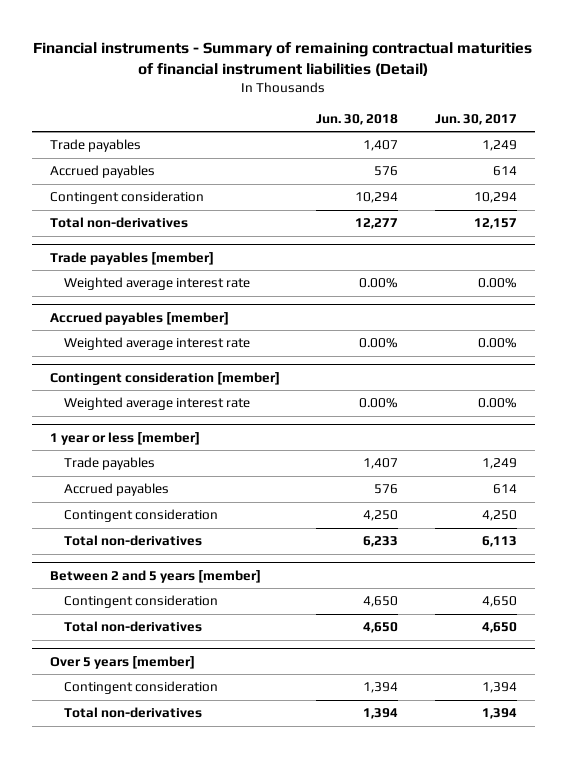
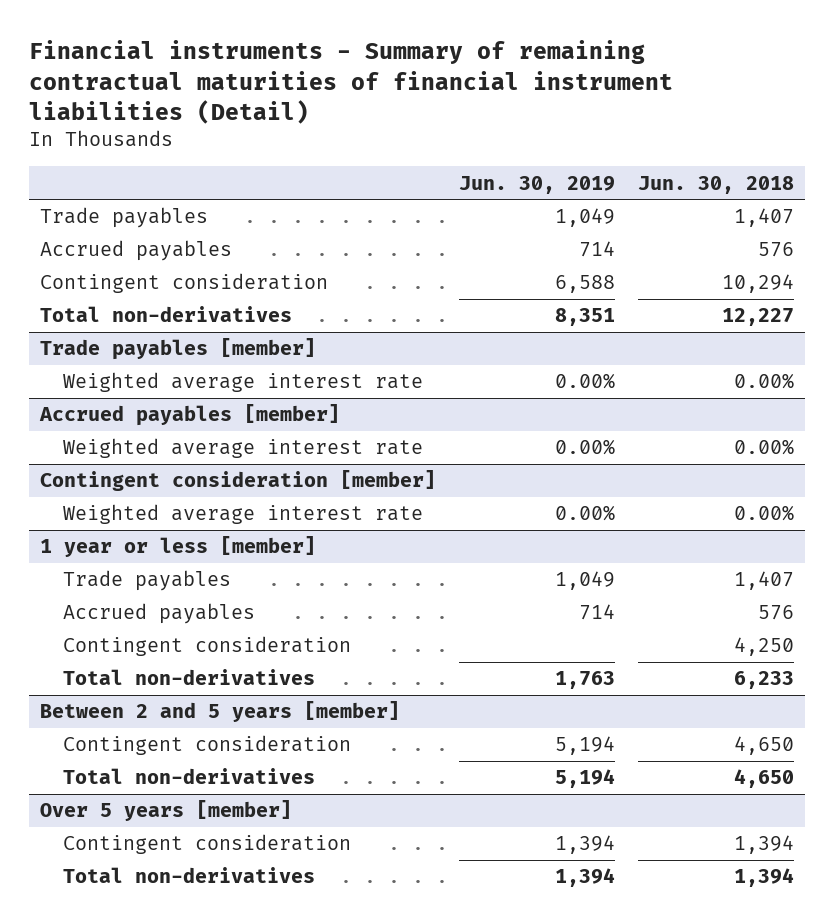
- | Jun. 30, 2018 | Jun. 30, 2017
+ | Jun. 30, 2019 | Jun. 30, 2018
- Total non-derivatives | 12,277 | 12,157
+ Total non-derivatives | 8,351 | 12,227

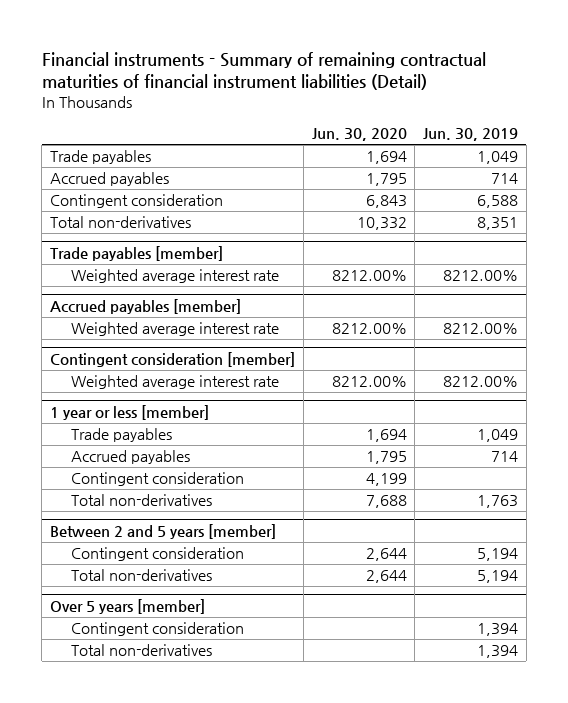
- | Jun. 30, 2019 | Jun. 30, 2018
+ | Jun. 30, 2020 | Jun. 30, 2019
@ Trade payables [member]
- Weighted average interest rate | 0.00% | 0.00%
+ Weighted average interest rate | 8212.00% | 8212.00%
@ Accrued payables [member]
- Weighted average interest rate | 0.00% | 0.00%
+ Weighted average interest rate | 8212.00% | 8212.00%
@ Contingent consideration [member]
- Weighted average interest rate | 0.00% | 0.00%
+ Weighted average interest rate | 8212.00% | 8212.00%

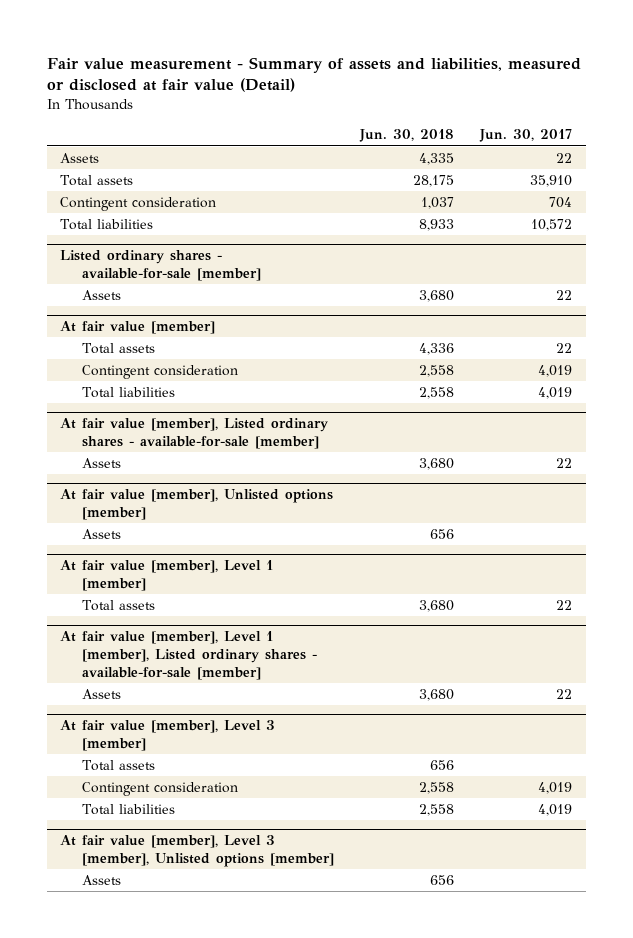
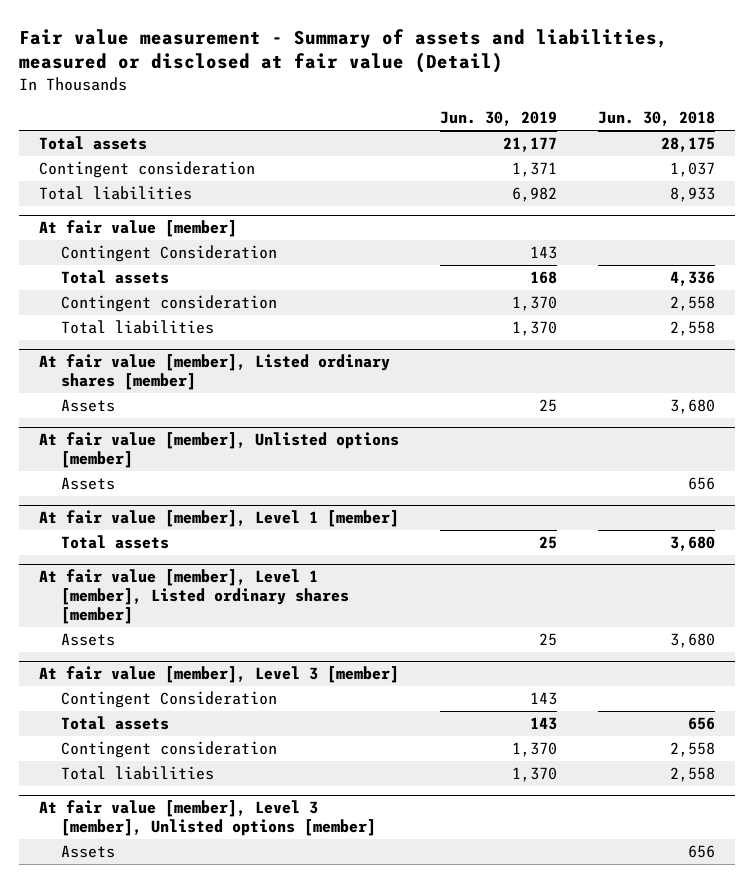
- | Jun. 30, 2018 | Jun. 30, 2017
+ | Jun. 30, 2019 | Jun. 30, 2018
- Assets | 4,335 | 22
- Listed ordinary shares - available-for-sale [member]
- Assets | 3,680 | 22
@ At fair value [member]
+ Contingent Consideration | 143 |
- At fair value [member], Listed ordinary shares - available-for-sale [member]
+ At fair value [member], Listed ordinary shares [member]
- At fair value [member], Level 1 [member], Listed ordinary shares - available-for-sale [member]
+ At fair value [member], Level 1 [member], Listed ordinary shares [member]
@ At fair value [member], Level 3 [member]
+ Contingent Consideration | 143 |

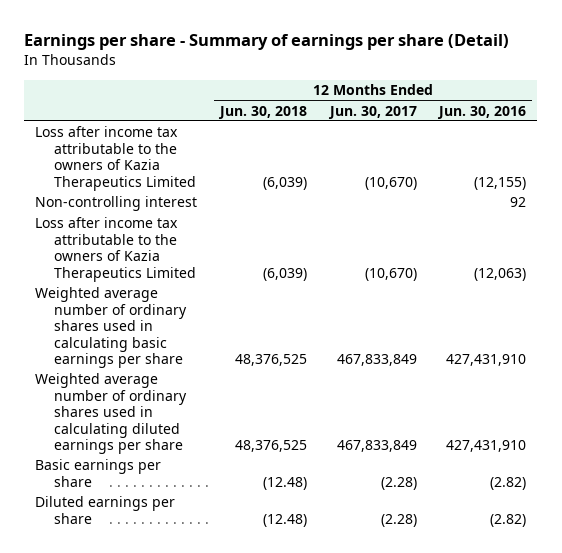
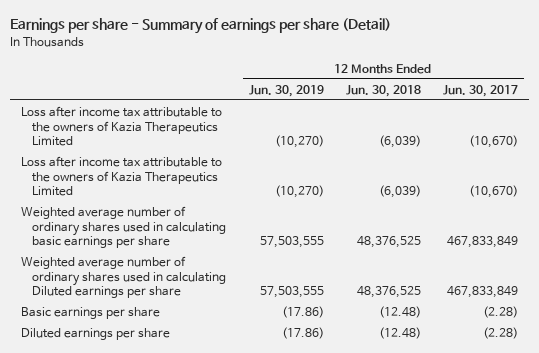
- | 12 Months Ended Jun. 30, 2018 | 12 Months Ended Jun. 30, 2017 | 12 Months Ended Jun. 30, 2016
+ | 12 Months Ended Jun. 30, 2019 | 12 Months Ended Jun. 30, 2018 | 12 Months Ended Jun. 30, 2017
- Non-controlling interest | | | 92
- Weighted average number of ordinary shares used in calculating diluted earnings per share | 48,376,525 | 467,833,849 | 427,431,910
+ Weighted average number of ordinary shares used in calculating Diluted earnings per share | 57,503,555 | 48,376,525 | 467,833,849

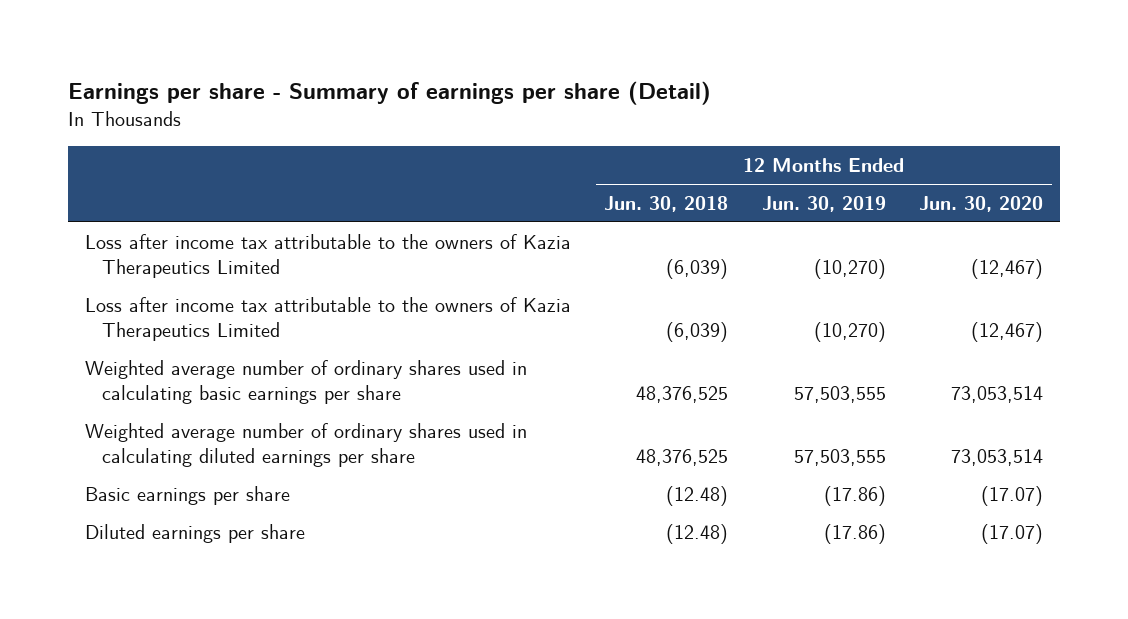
- | 12 Months Ended Jun. 30, 2019 | 12 Months Ended Jun. 30, 2018 | 12 Months Ended Jun. 30, 2017
+ | 12 Months Ended Jun. 30, 2018 | 12 Months Ended Jun. 30, 2019 | 12 Months Ended Jun. 30, 2020
- Weighted average number of ordinary shares used in calculating Diluted earnings per share | 57,503,555 | 48,376,525 | 467,833,849
+ Weighted average number of ordinary shares used in calculating diluted earnings per share | 48,376,525 | 57,503,555 | 73,053,514

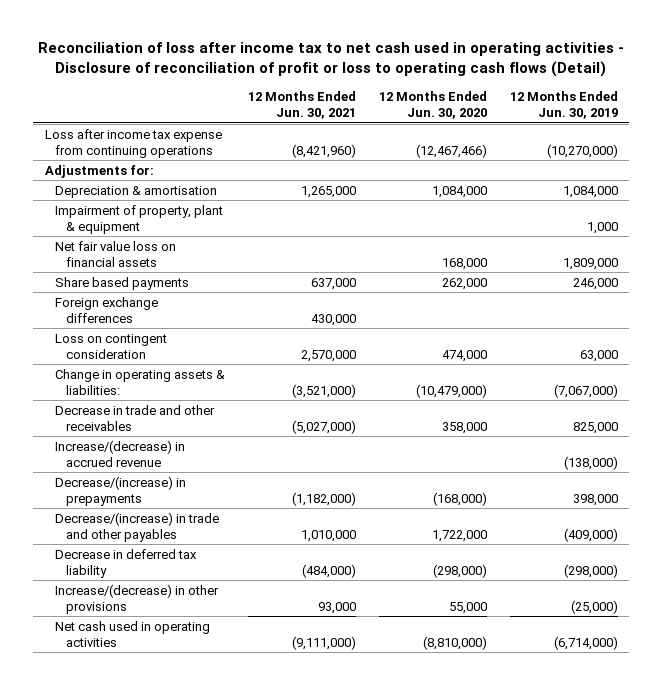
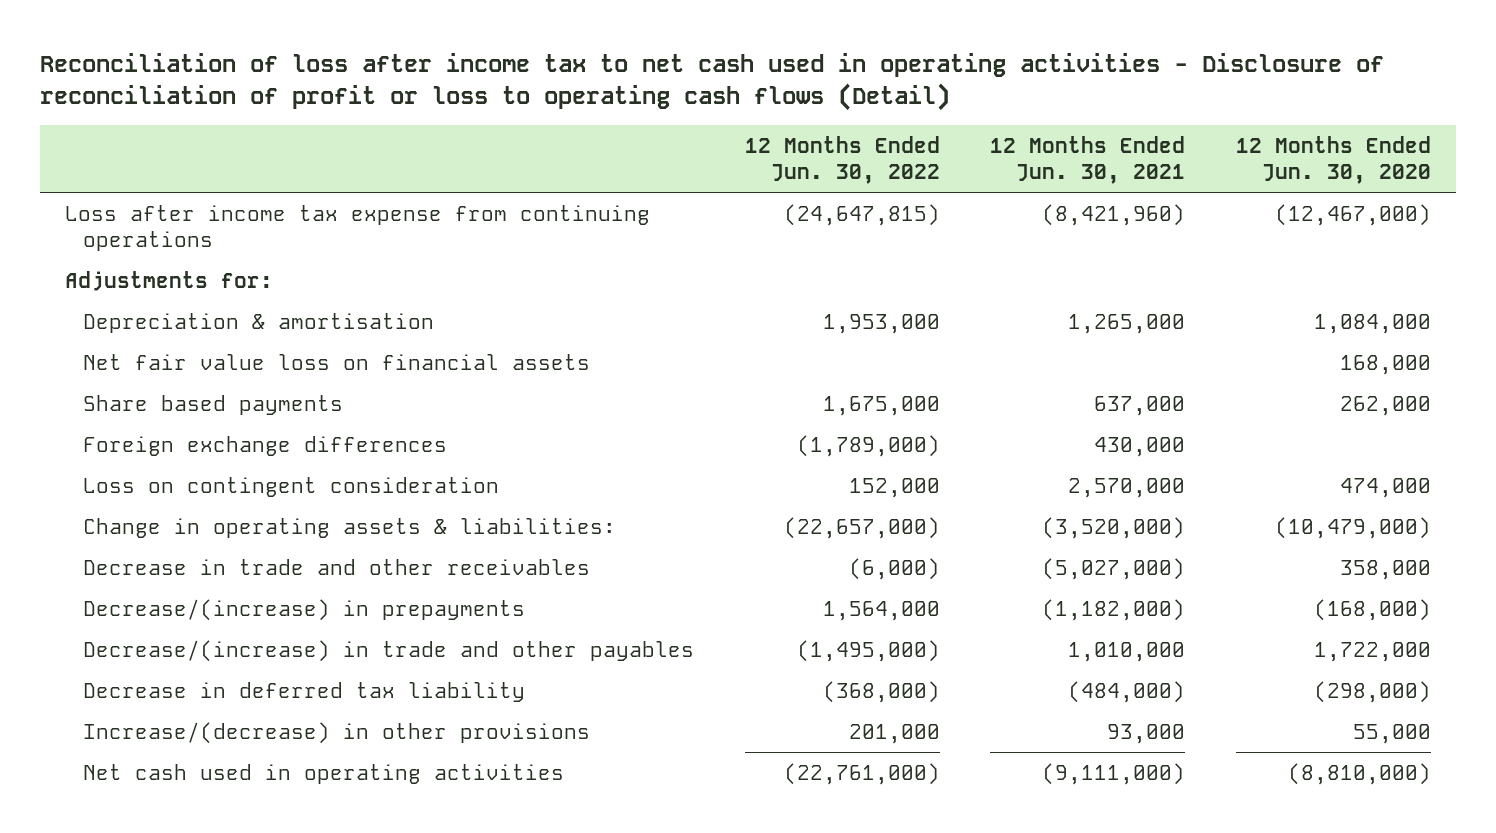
- | 12 Months Ended Jun. 30, 2021 | 12 Months Ended Jun. 30, 2020 | 12 Months Ended Jun. 30, 2019
+ | 12 Months Ended Jun. 30, 2022 | 12 Months Ended Jun. 30, 2021 | 12 Months Ended Jun. 30, 2020
- Loss after income tax expense from continuing operations | (8,421,960) | (12,467,466) | (10,270,000)
+ Loss after income tax expense from continuing operations | (24,647,815) | (8,421,960) | (12,467,000)
- Impairment of property, plant & equipment | | | 1,000
- Change in operating assets & liabilities: | (3,521,000) | (10,479,000) | (7,067,000)
+ Change in operating assets & liabilities: | (22,657,000) | (3,520,000) | (10,479,000)
- Increase/(decrease) in accrued revenue | | | (138,000)

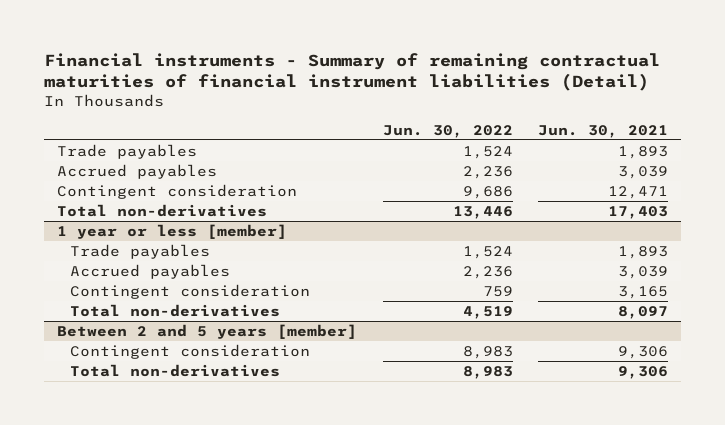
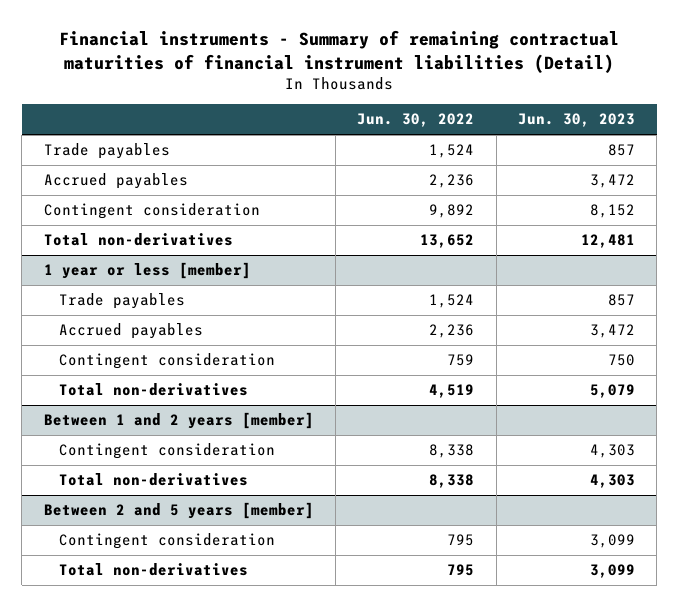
- | Jun. 30, 2022 | Jun. 30, 2021
+ | Jun. 30, 2022 | Jun. 30, 2023
- Contingent consideration | 9,686 | 12,471
- Total non-derivatives | 13,446 | 17,403
+ Contingent consideration | 9,892 | 8,152
+ Total non-derivatives | 13,652 | 12,481
+ Between 1 and 2 years [member]
+ Contingent consideration | 8,338 | 4,303
+ Total non-derivatives | 8,338 | 4,303
@ Between 2 and 5 years [member]
- Contingent consideration | 8,983 | 9,306
- Total non-derivatives | 8,983 | 9,306
+ Contingent consideration | 795 | 3,099
+ Total non-derivatives | 795 | 3,099

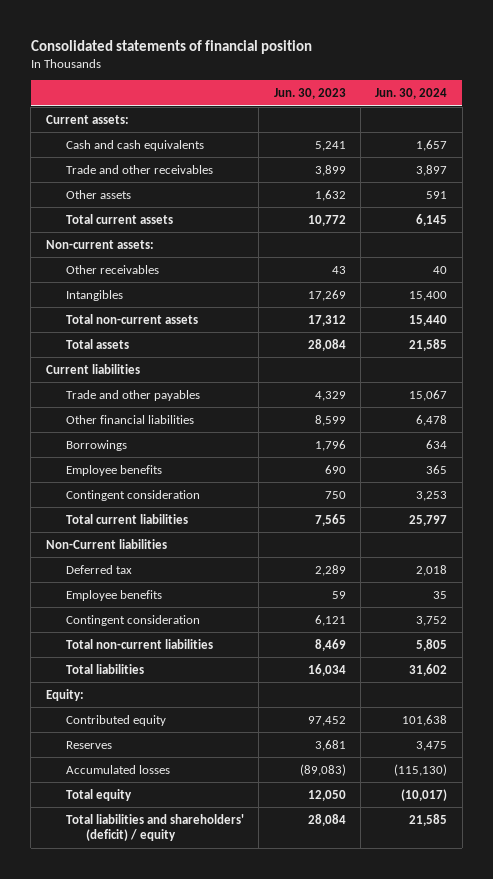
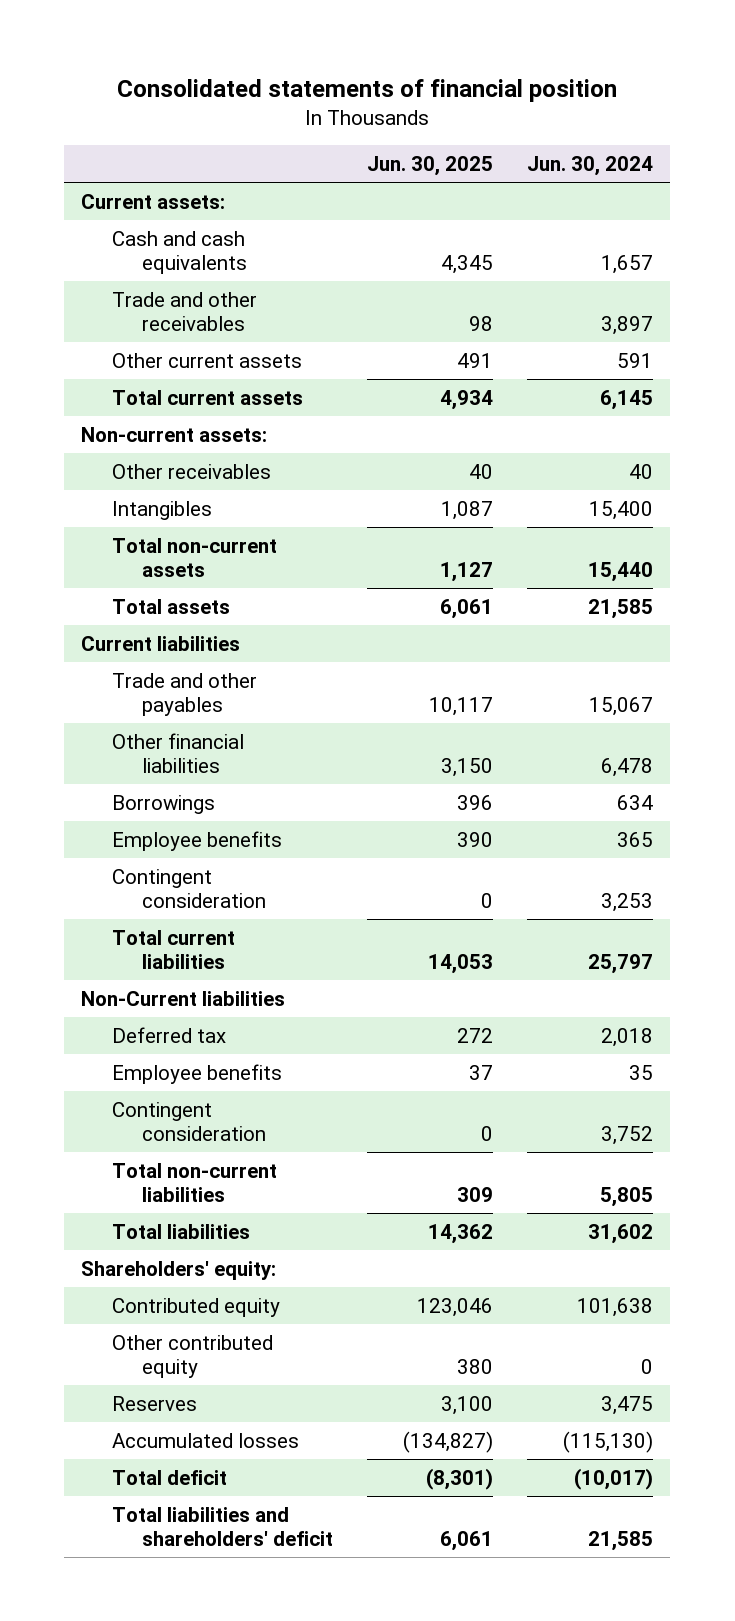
- | Jun. 30, 2023 | Jun. 30, 2024
+ | Jun. 30, 2025 | Jun. 30, 2024
- Other assets | 1,632 | 591
+ Other current assets | 491 | 591
- Equity:
+ Shareholders' equity:
+ Other contributed equity | 380 | 0
- Total equity | 12,050 | (10,017)
- Total liabilities and shareholders' (deficit) / equity | 28,084 | 21,585
+ Total deficit | (8,301) | (10,017)
+ Total liabilities and shareholders' deficit | 6,061 | 21,585

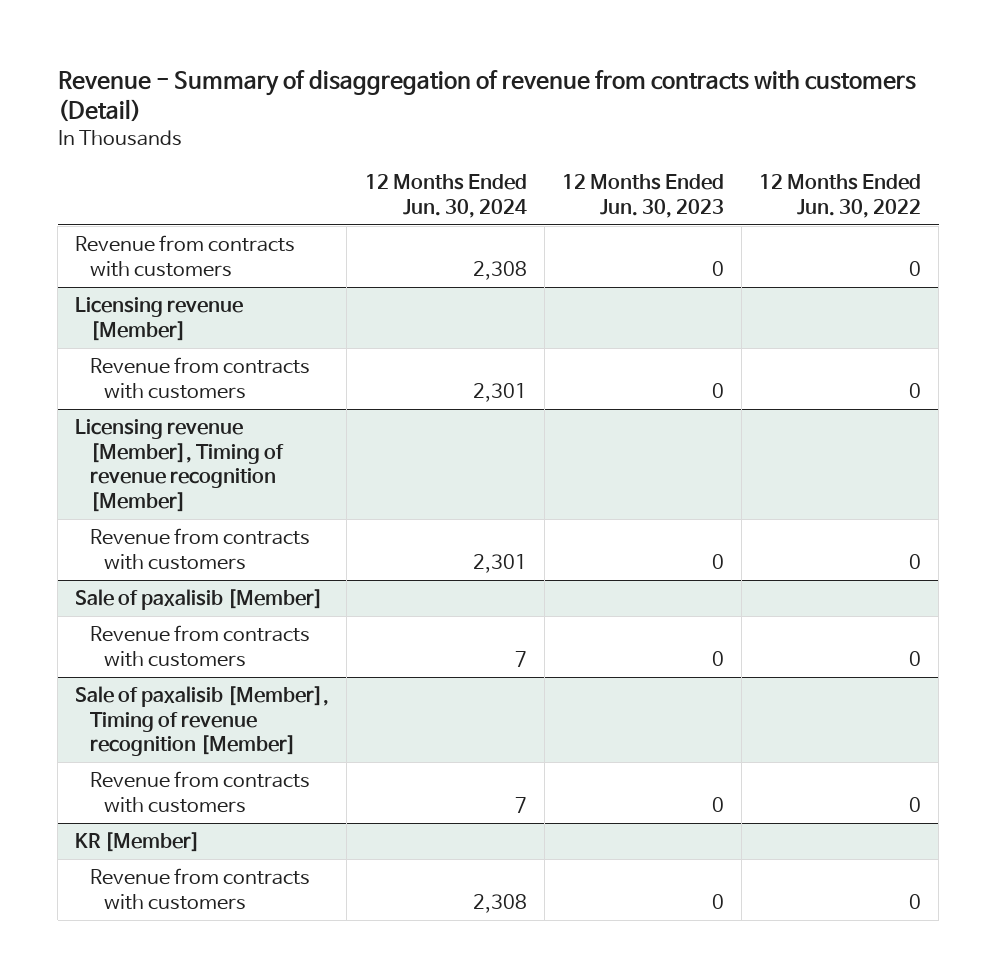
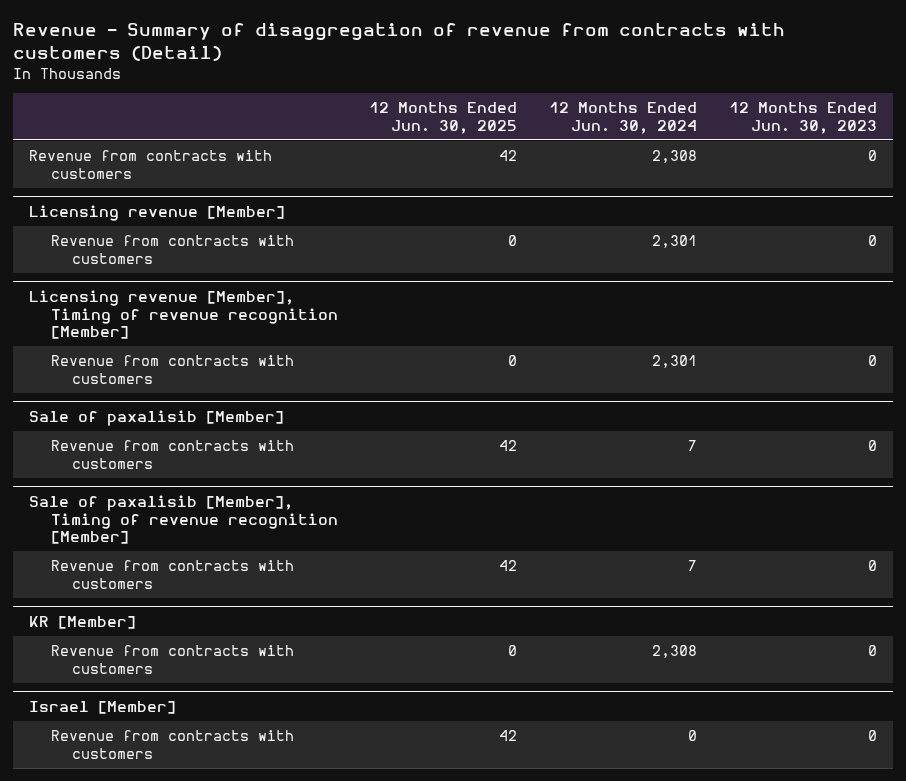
- | 12 Months Ended Jun. 30, 2024 | 12 Months Ended Jun. 30, 2023 | 12 Months Ended Jun. 30, 2022
+ | 12 Months Ended Jun. 30, 2025 | 12 Months Ended Jun. 30, 2024 | 12 Months Ended Jun. 30, 2023
+ Israel [Member]
+ Revenue from contracts with customers | 42 | 0 | 0

